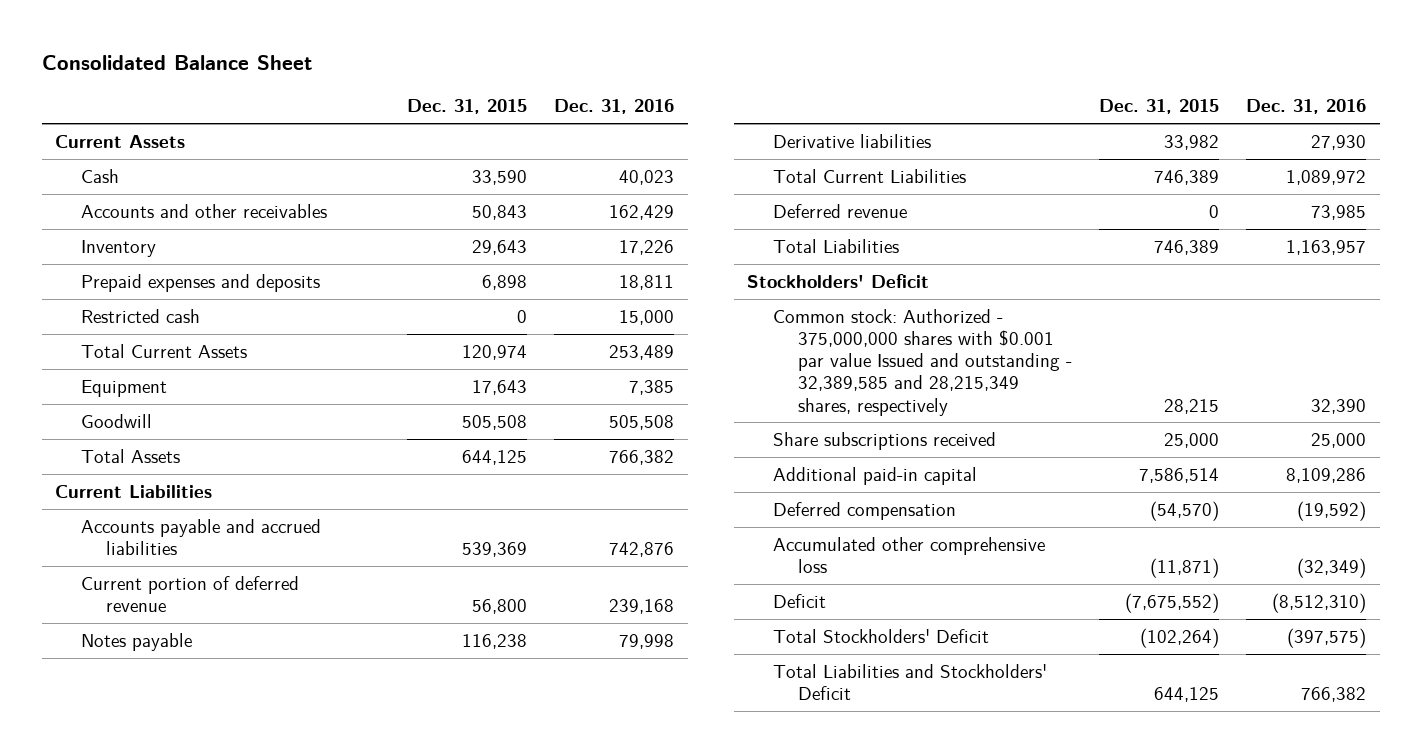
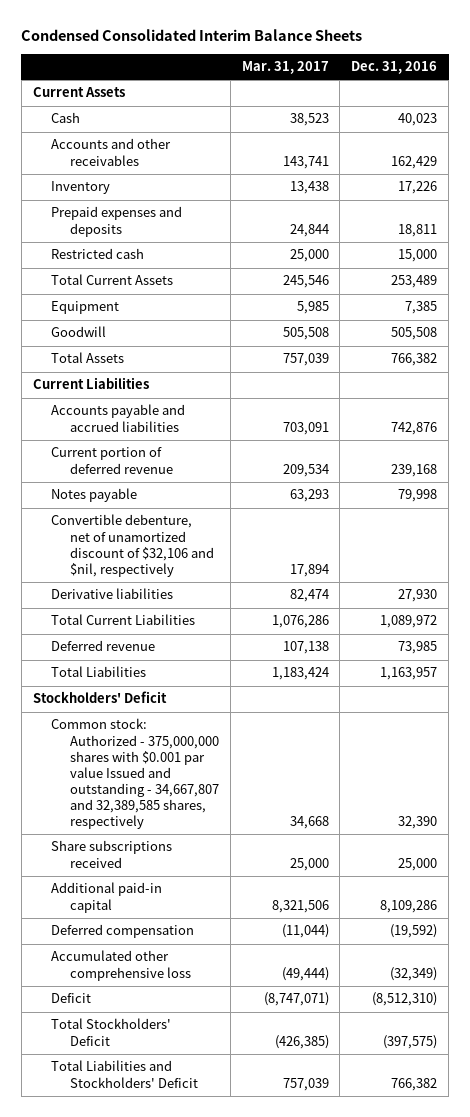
- Consolidated Balance Sheet
+ Condensed Consolidated Interim Balance Sheets
- | Dec. 31, 2015 | Dec. 31, 2016
+ | Mar. 31, 2017 | Dec. 31, 2016
+ Convertible debenture, net of unamortized discount of $32,106 and $nil, respectively | 17,894 |
- Common stock: Authorized - 375,000,000 shares with $0.001 par value Issued and outstanding - 32,389,585 and 28,215,349 shares, respectively | 28,215 | 32,390
+ Common stock: Authorized - 375,000,000 shares with $0.001 par value Issued and outstanding - 34,667,807 and 32,389,585 shares, respectively | 34,668 | 32,390

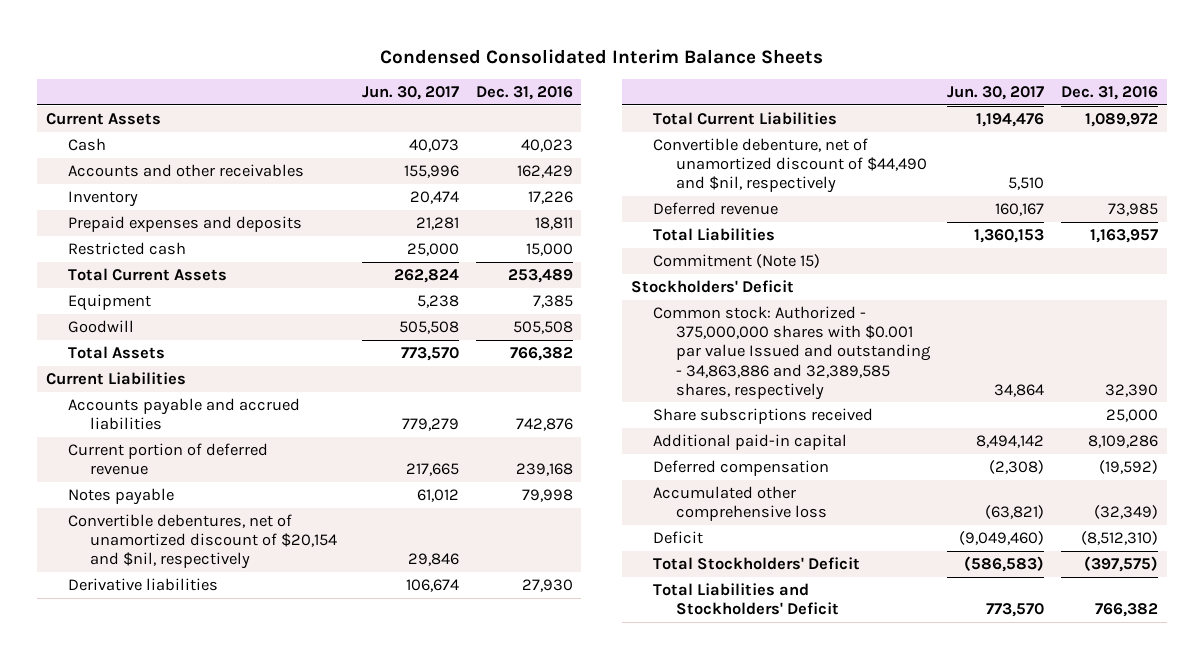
- | Mar. 31, 2017 | Dec. 31, 2016
+ | Jun. 30, 2017 | Dec. 31, 2016
- Convertible debenture, net of unamortized discount of $32,106 and $nil, respectively | 17,894 |
+ Convertible debentures, net of unamortized discount of $20,154 and $nil, respectively | 29,846 |
+ Convertible debenture, net of unamortized discount of $44,490 and $nil, respectively | 5,510 |
+ Commitment (Note 15)
- Common stock: Authorized - 375,000,000 shares with $0.001 par value Issued and outstanding - 34,667,807 and 32,389,585 shares, respectively | 34,668 | 32,390
+ Common stock: Authorized - 375,000,000 shares with $0.001 par value Issued and outstanding - 34,863,886 and 32,389,585 shares, respectively | 34,864 | 32,390

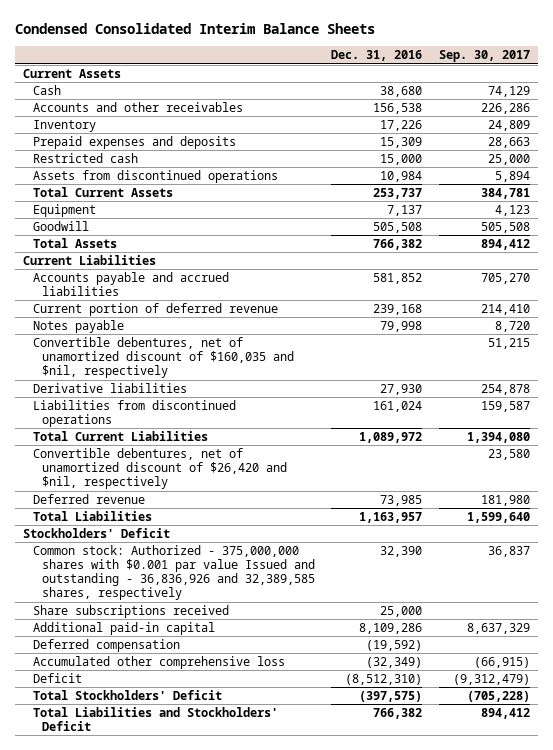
- | Jun. 30, 2017 | Dec. 31, 2016
+ | Dec. 31, 2016 | Sep. 30, 2017
- Cash | 40,073 | 40,023
- Accounts and other receivables | 155,996 | 162,429
+ Cash | 38,680 | 74,129
+ Accounts and other receivables | 156,538 | 226,286
- Prepaid expenses and deposits | 21,281 | 18,811
+ Prepaid expenses and deposits | 15,309 | 28,663
- Total Current Assets | 262,824 | 253,489
- Equipment | 5,238 | 7,385
+ Assets from discontinued operations | 10,984 | 5,894
+ Total Current Assets | 253,737 | 384,781
+ Equipment | 7,137 | 4,123
- Accounts payable and accrued liabilities | 779,279 | 742,876
+ Accounts payable and accrued liabilities | 581,852 | 705,270
- Convertible debentures, net of unamortized discount of $20,154 and $nil, respectively | 29,846 |
+ Convertible debentures, net of unamortized discount of $160,035 and $nil, respectively | | 51,215
+ Liabilities from discontinued operations | 161,024 | 159,587
- Convertible debenture, net of unamortized discount of $44,490 and $nil, respectively | 5,510 |
+ Convertible debentures, net of unamortized discount of $26,420 and $nil, respectively | | 23,580
- Commitment (Note 15)
- Common stock: Authorized - 375,000,000 shares with $0.001 par value Issued and outstanding - 34,863,886 and 32,389,585 shares, respectively | 34,864 | 32,390
+ Common stock: Authorized - 375,000,000 shares with $0.001 par value Issued and outstanding - 36,836,926 and 32,389,585 shares, respectively | 32,390 | 36,837

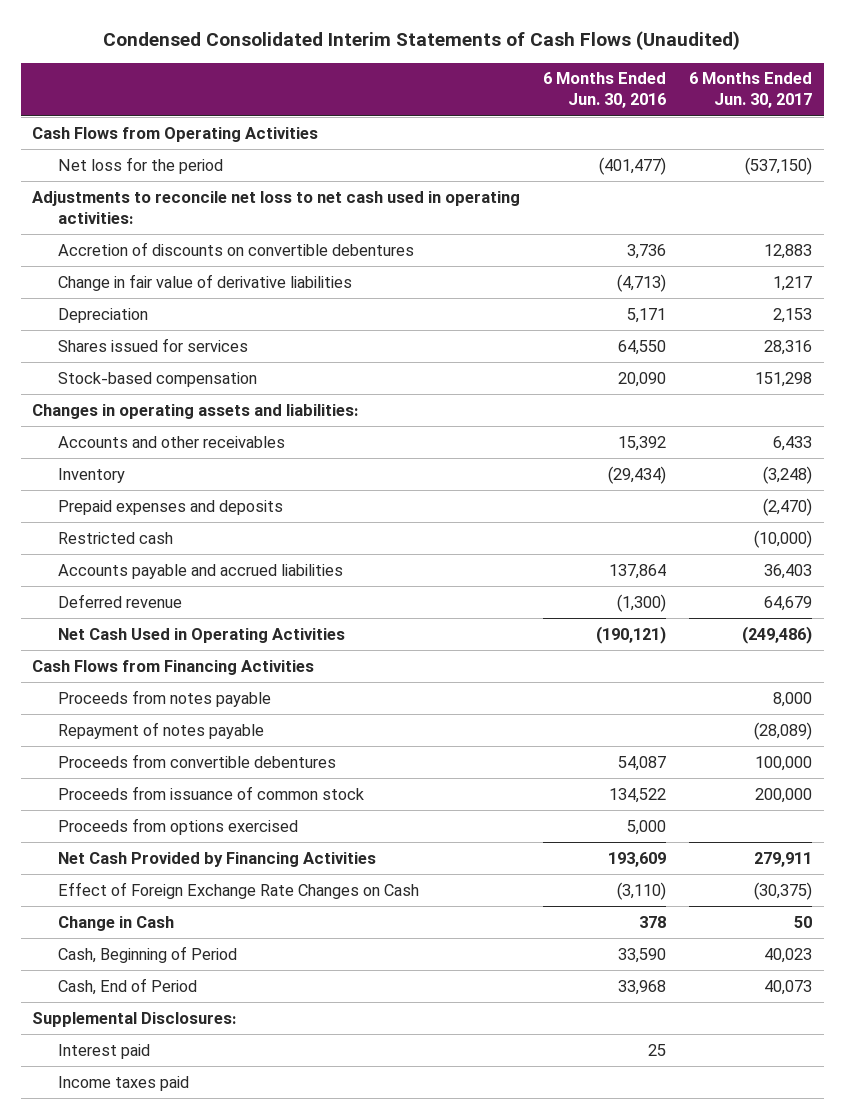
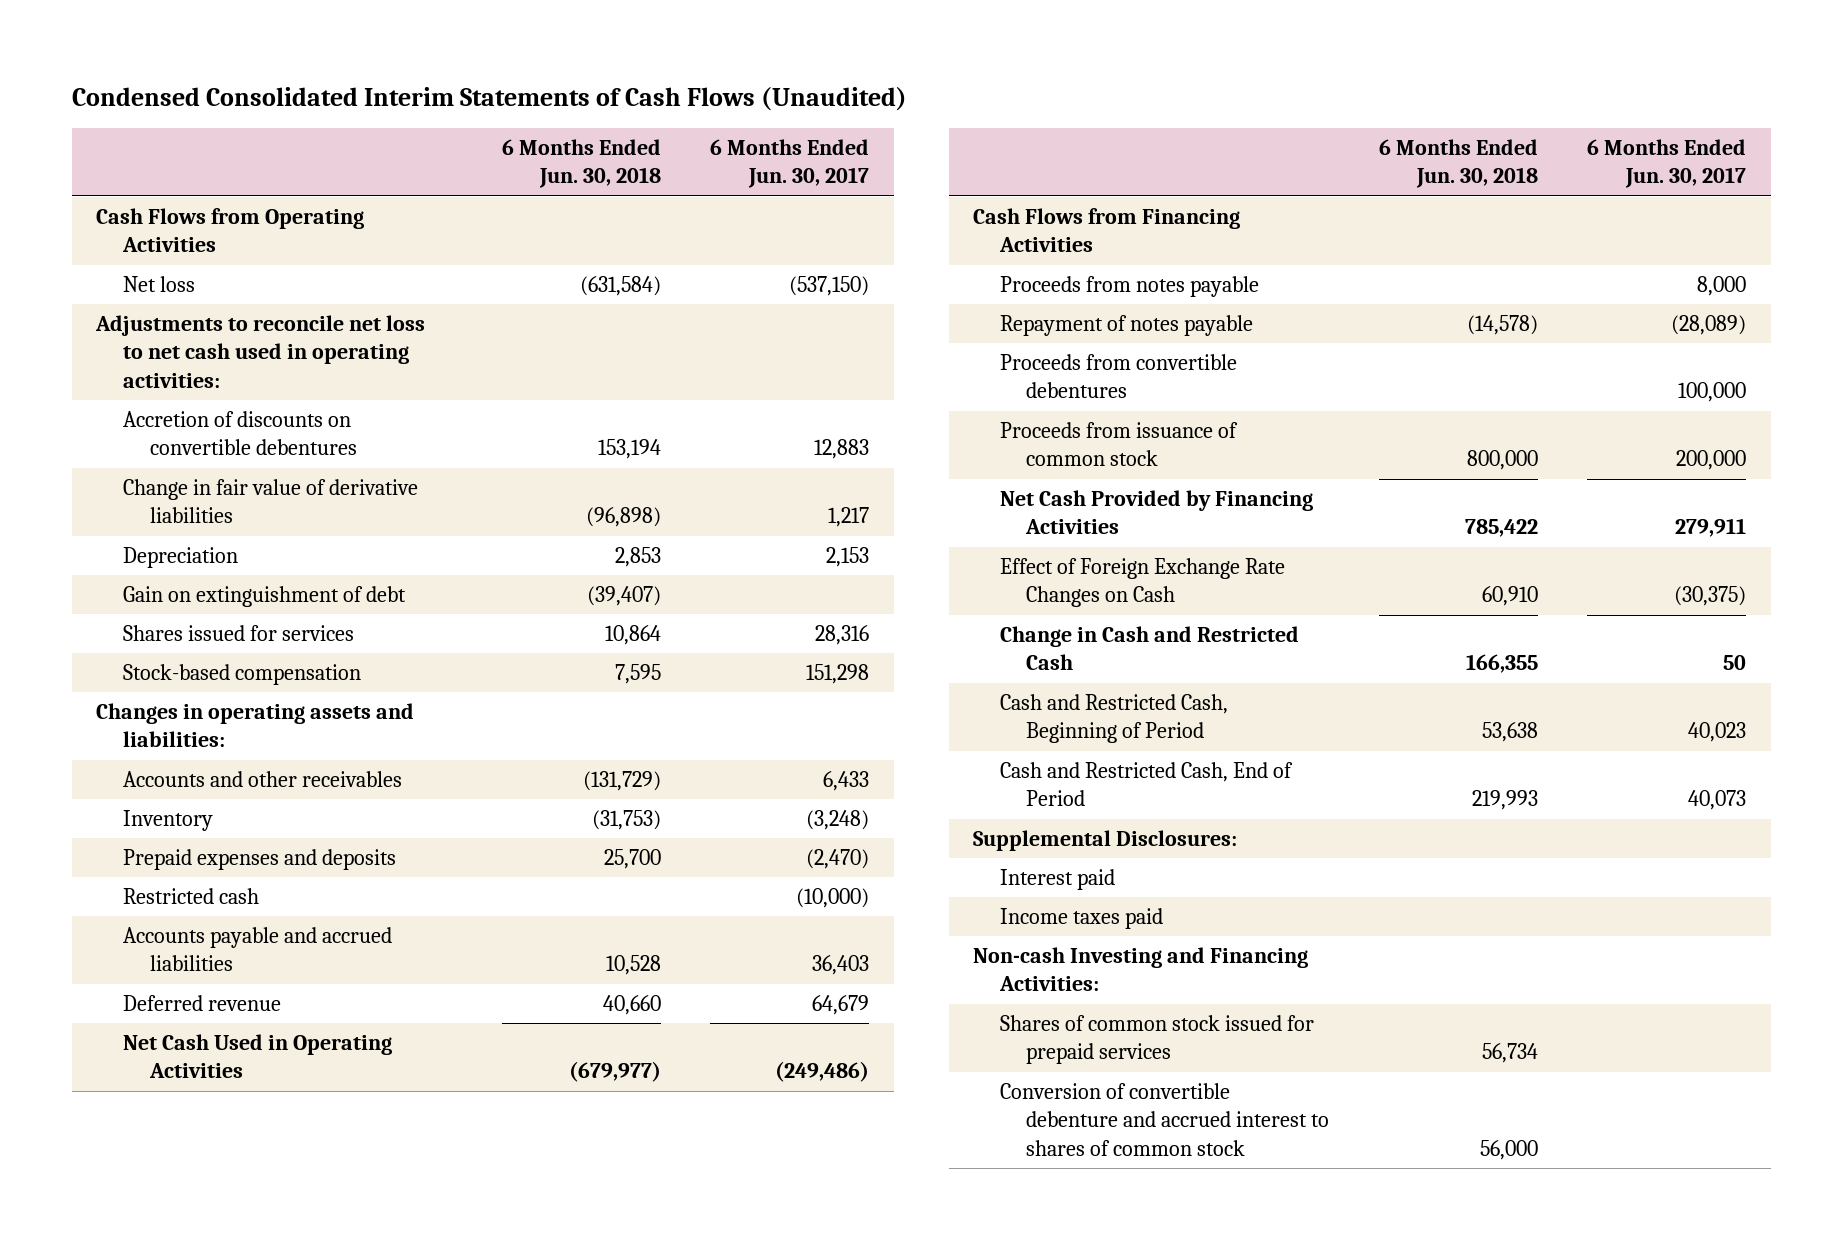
- | 6 Months Ended Jun. 30, 2016 | 6 Months Ended Jun. 30, 2017
+ | 6 Months Ended Jun. 30, 2018 | 6 Months Ended Jun. 30, 2017
- Net loss for the period | (401,477) | (537,150)
+ Net loss | (631,584) | (537,150)
+ Gain on extinguishment of debt | (39,407) |
- Proceeds from options exercised | 5,000 |
- Change in Cash | 378 | 50
- Cash, Beginning of Period | 33,590 | 40,023
- Cash, End of Period | 33,968 | 40,073
+ Change in Cash and Restricted Cash | 166,355 | 50
+ Cash and Restricted Cash, Beginning of Period | 53,638 | 40,023
+ Cash and Restricted Cash, End of Period | 219,993 | 40,073
+ Non-cash Investing and Financing Activities:
+ Shares of common stock issued for prepaid services | 56,734 |
+ Conversion of convertible debenture and accrued interest to shares of common stock | 56,000 |

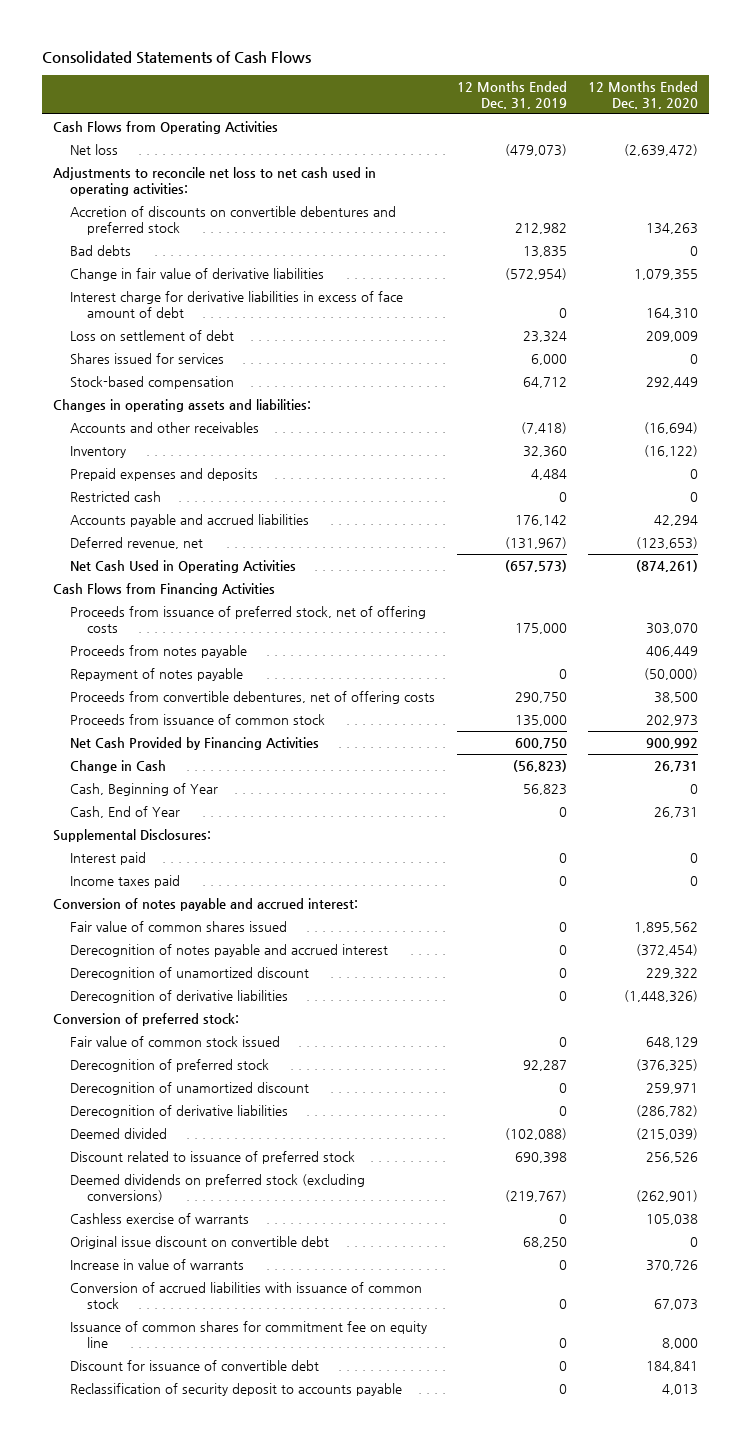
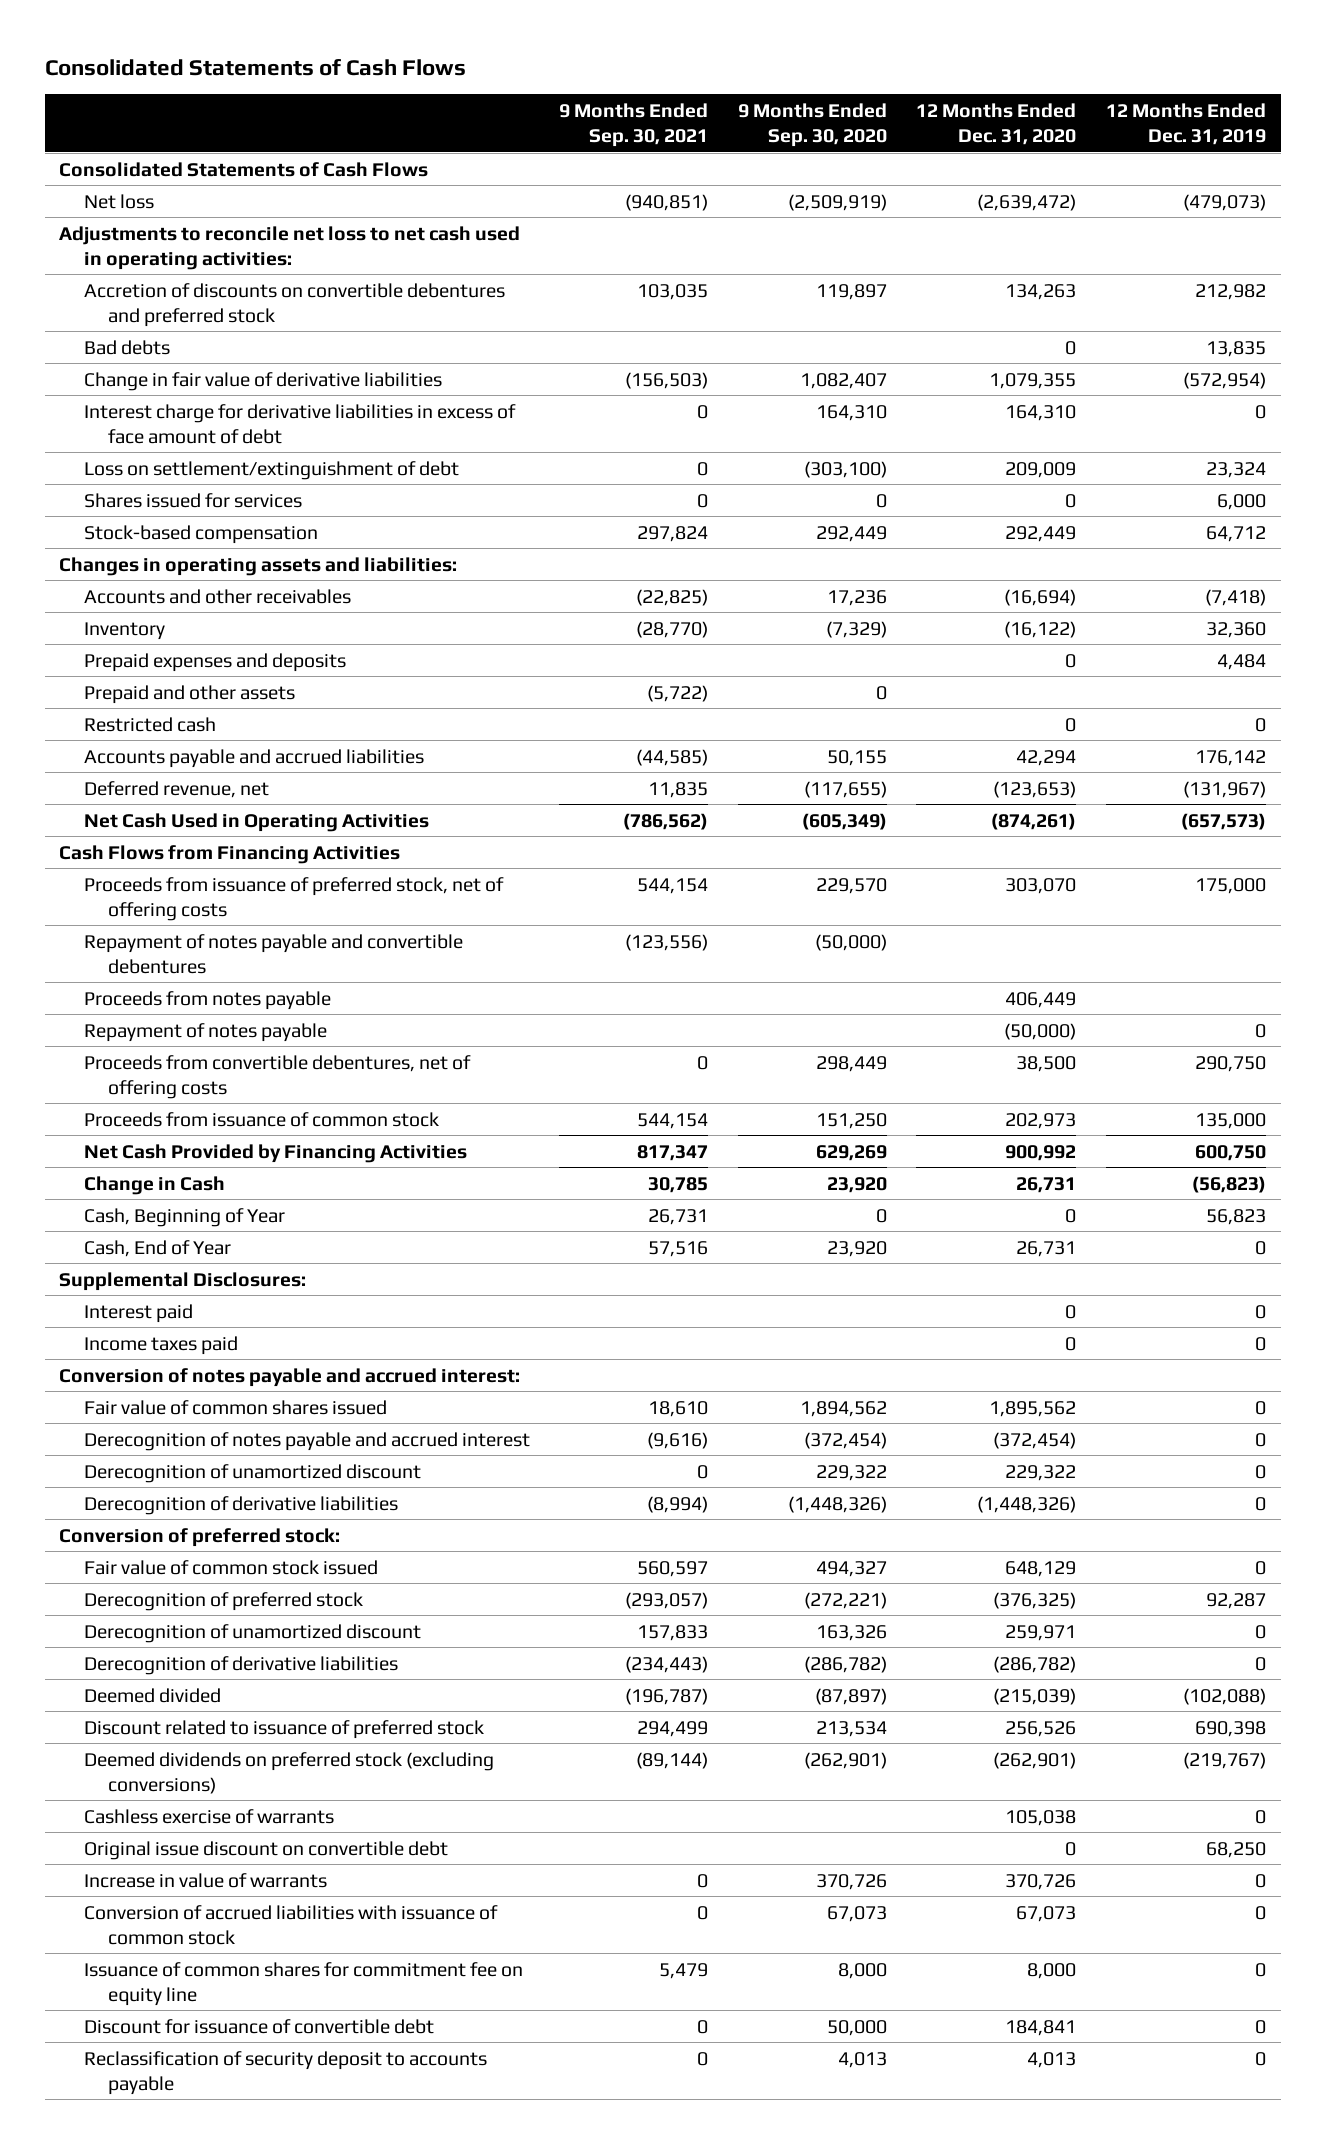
- | 12 Months Ended Dec. 31, 2019 | 12 Months Ended Dec. 31, 2020
+ | 9 Months Ended Sep. 30, 2021 | 9 Months Ended Sep. 30, 2020 | 12 Months Ended Dec. 31, 2020 | 12 Months Ended Dec. 31, 2019
- Cash Flows from Operating Activities
+ Consolidated Statements of Cash Flows
- Loss on settlement of debt | 23,324 | 209,009
+ Loss on settlement/extinguishment of debt | 0 | (303,100) | 209,009 | 23,324
+ Prepaid and other assets | (5,722) | 0 | |
+ Repayment of notes payable and convertible debentures | (123,556) | (50,000) | |

